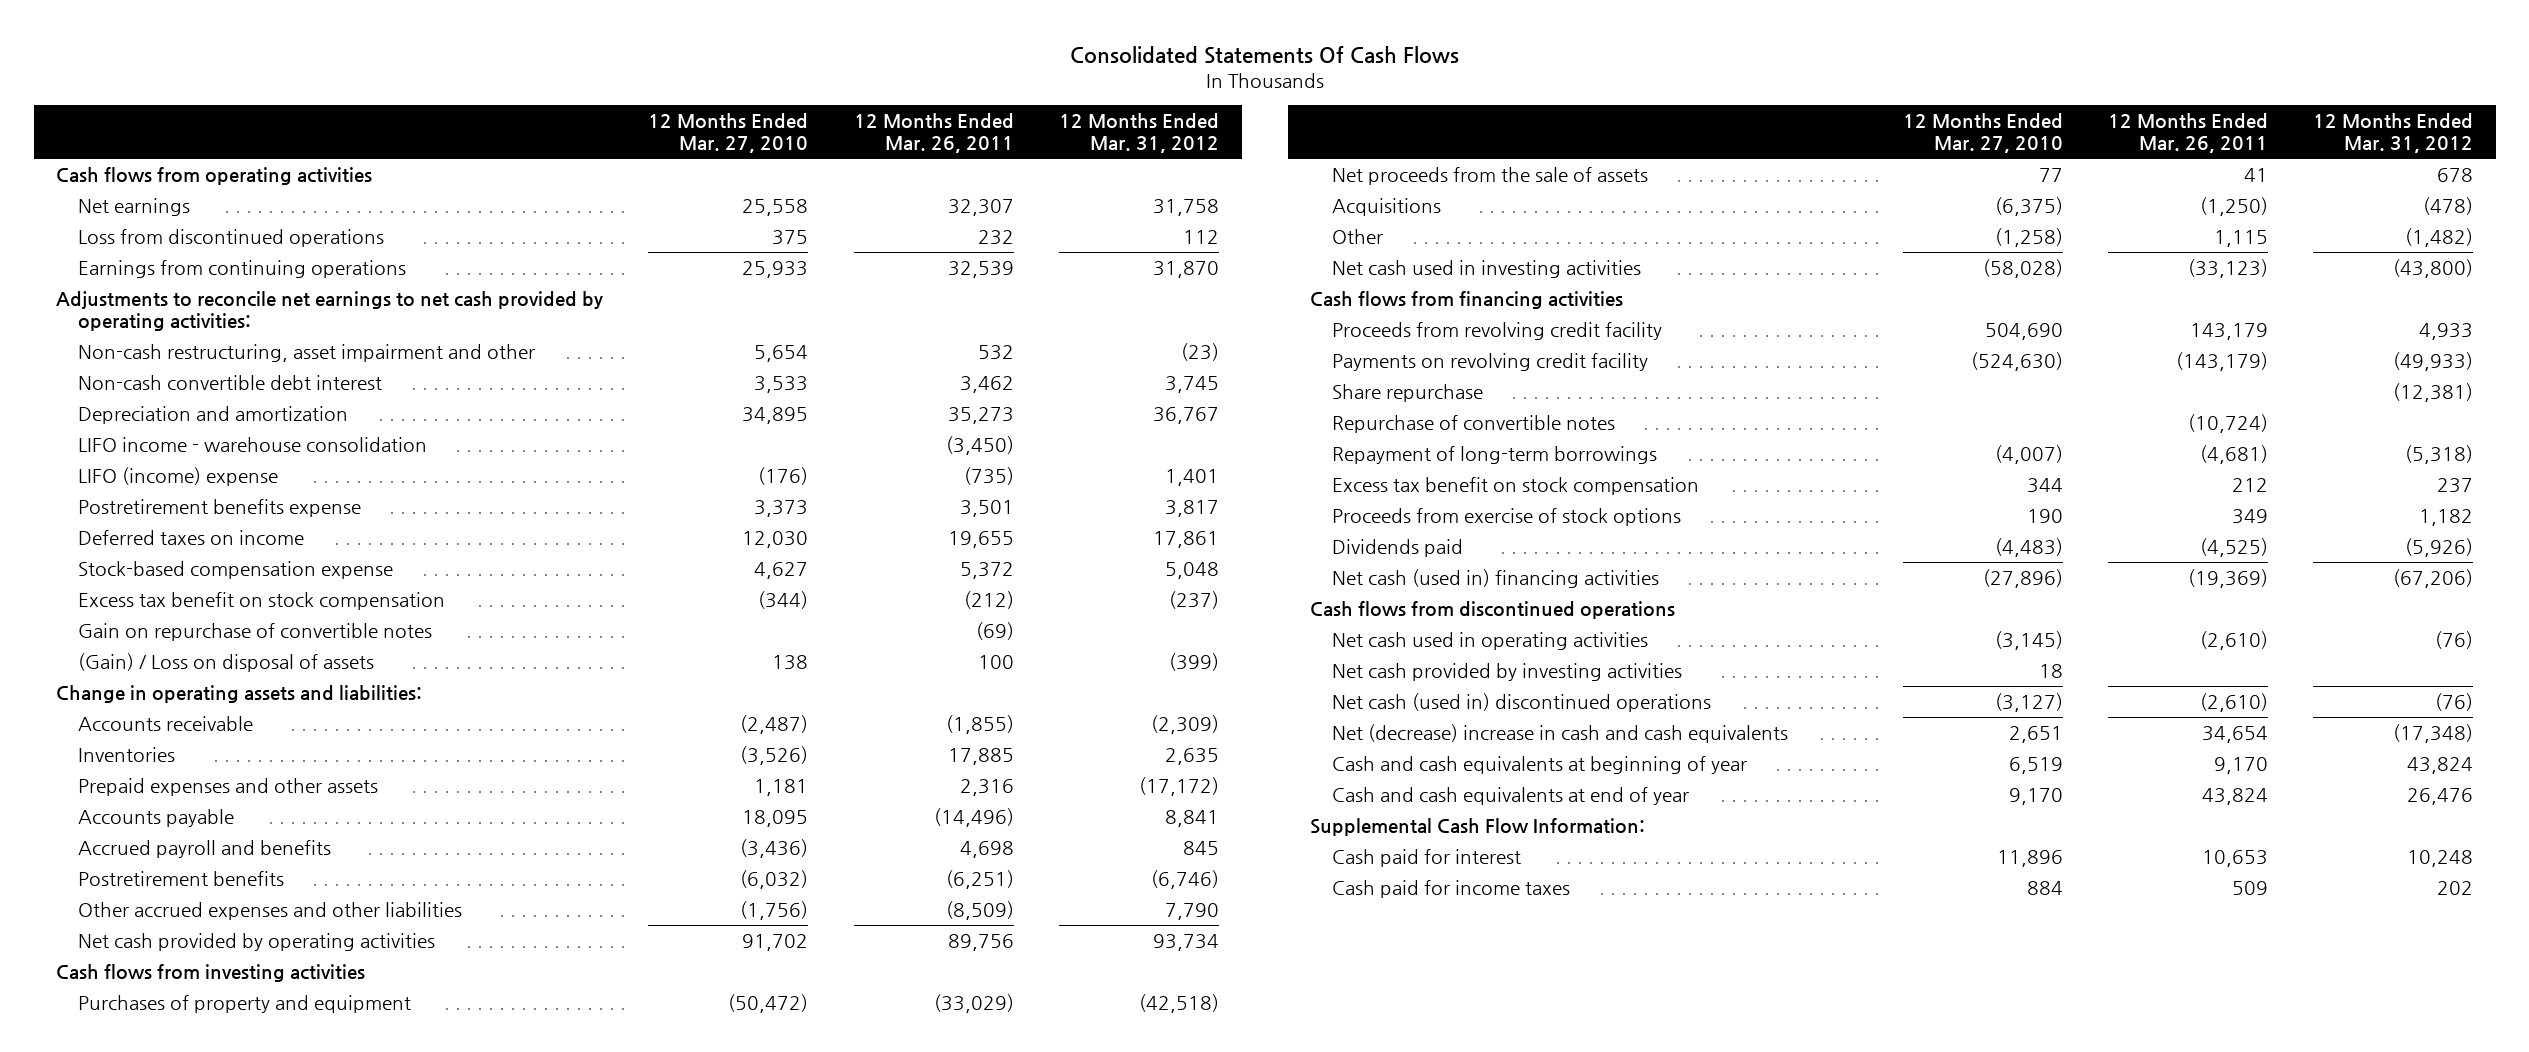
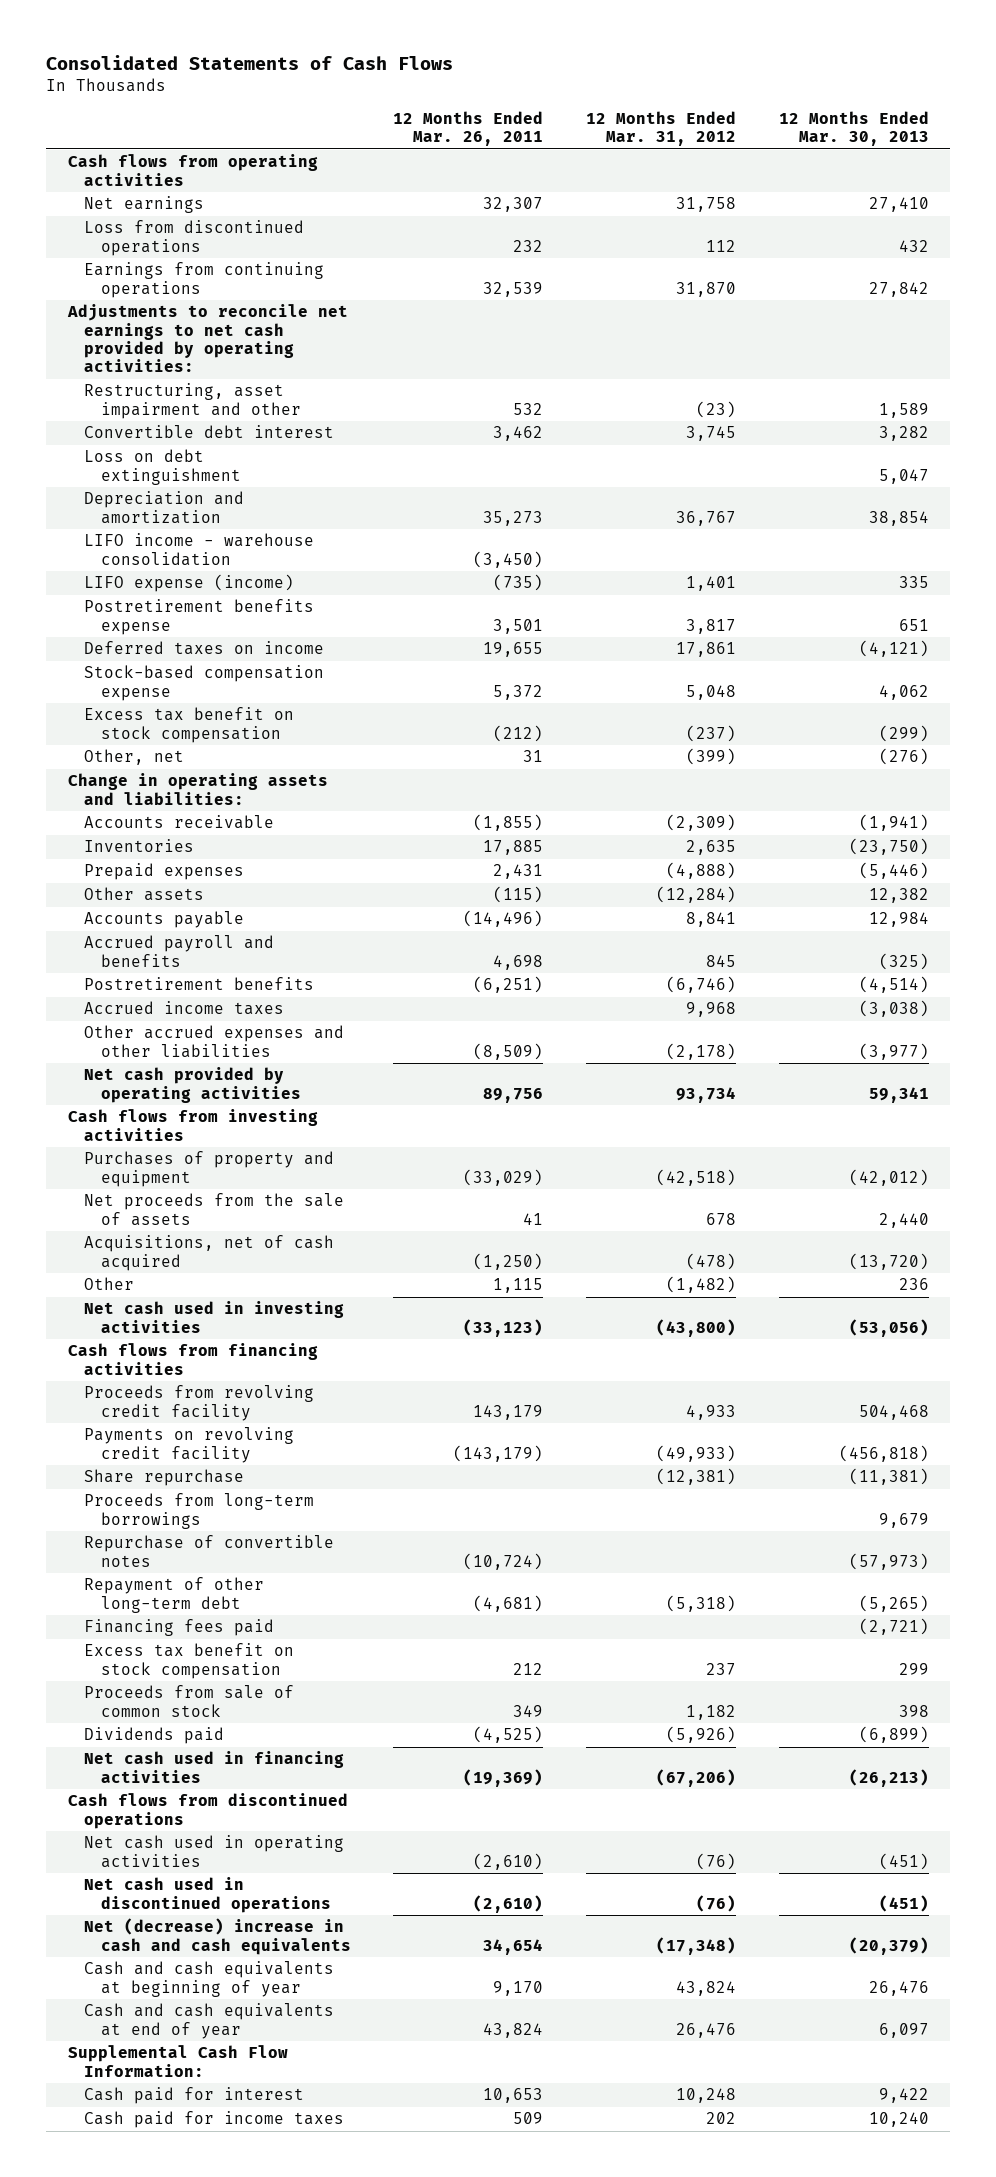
- Consolidated Statements Of Cash Flows
+ Consolidated Statements of Cash Flows
- | 12 Months Ended Mar. 27, 2010 | 12 Months Ended Mar. 26, 2011 | 12 Months Ended Mar. 31, 2012
+ | 12 Months Ended Mar. 26, 2011 | 12 Months Ended Mar. 31, 2012 | 12 Months Ended Mar. 30, 2013
- Non-cash restructuring, asset impairment and other | 5,654 | 532 | (23)
- Non-cash convertible debt interest | 3,533 | 3,462 | 3,745
+ Restructuring, asset impairment and other | 532 | (23) | 1,589
+ Convertible debt interest | 3,462 | 3,745 | 3,282
+ Loss on debt extinguishment | | | 5,047
- LIFO (income) expense | (176) | (735) | 1,401
+ LIFO expense (income) | (735) | 1,401 | 335
- Gain on repurchase of convertible notes | | (69) |
- (Gain) / Loss on disposal of assets | 138 | 100 | (399)
+ Other, net | 31 | (399) | (276)
- Prepaid expenses and other assets | 1,181 | 2,316 | (17,172)
+ Prepaid expenses | 2,431 | (4,888) | (5,446)
+ Other assets | (115) | (12,284) | 12,382
- Other accrued expenses and other liabilities | (1,756) | (8,509) | 7,790
+ Accrued income taxes | | 9,968 | (3,038)
+ Other accrued expenses and other liabilities | (8,509) | (2,178) | (3,977)
- Acquisitions | (6,375) | (1,250) | (478)
+ Acquisitions, net of cash acquired | (1,250) | (478) | (13,720)
+ Proceeds from long-term borrowings | | | 9,679
- Repayment of long-term borrowings | (4,007) | (4,681) | (5,318)
+ Repayment of other long-term debt | (4,681) | (5,318) | (5,265)
+ Financing fees paid | | | (2,721)
- Proceeds from exercise of stock options | 190 | 349 | 1,182
+ Proceeds from sale of common stock | 349 | 1,182 | 398
- Net cash (used in) financing activities | (27,896) | (19,369) | (67,206)
+ Net cash used in financing activities | (19,369) | (67,206) | (26,213)
- Net cash provided by investing activities | 18 | |
- Net cash (used in) discontinued operations | (3,127) | (2,610) | (76)
+ Net cash used in discontinued operations | (2,610) | (76) | (451)

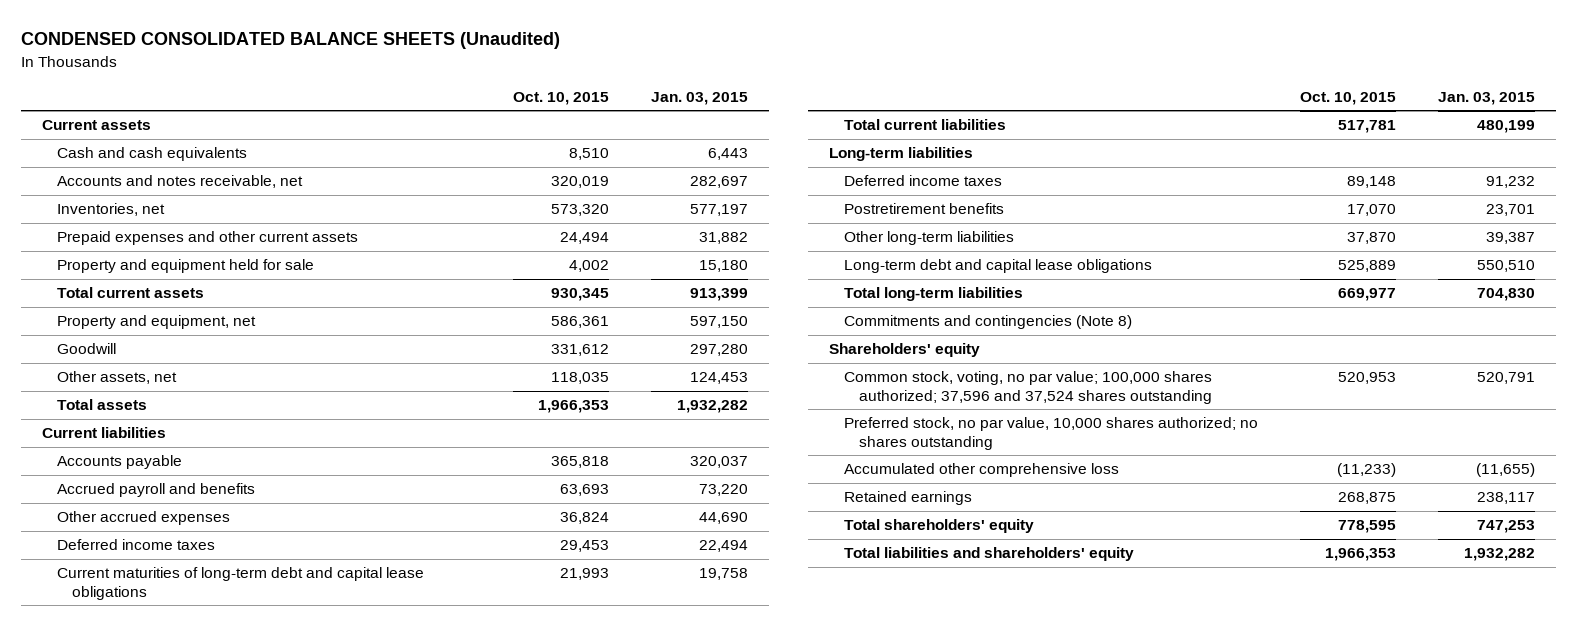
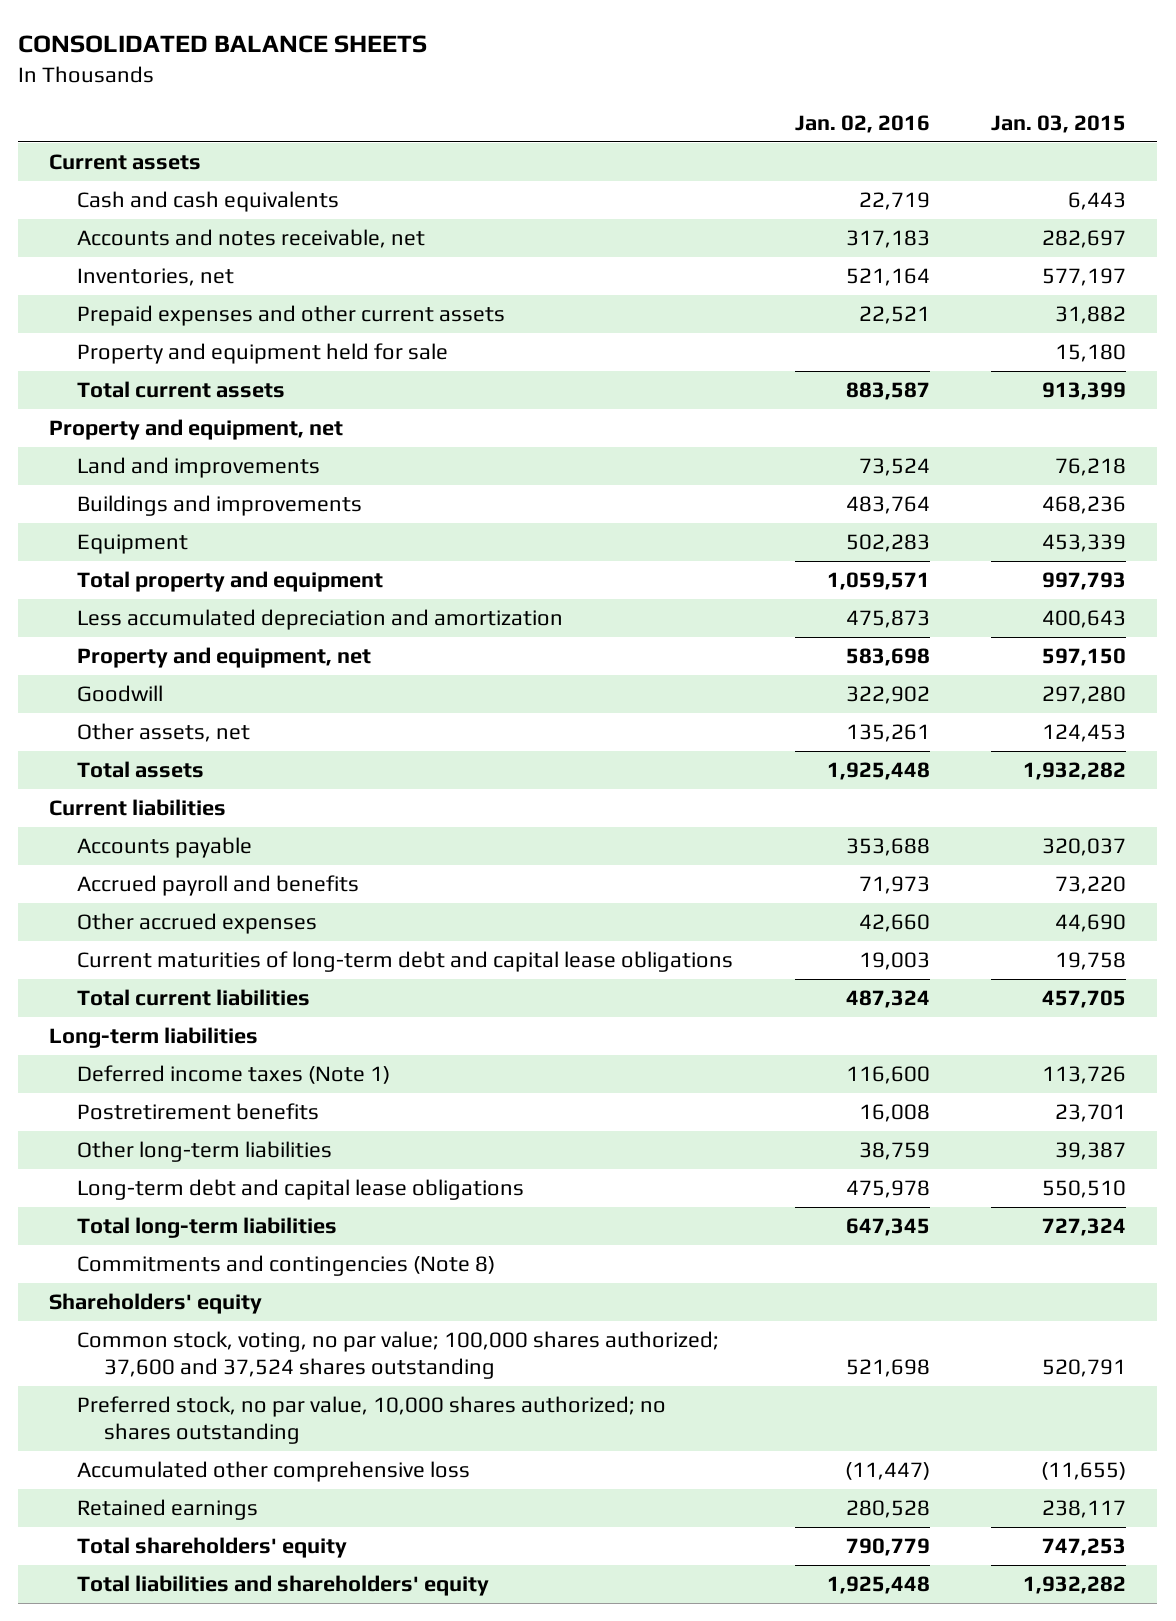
- CONDENSED CONSOLIDATED BALANCE SHEETS (Unaudited)
+ CONSOLIDATED BALANCE SHEETS
- | Oct. 10, 2015 | Jan. 03, 2015
+ | Jan. 02, 2016 | Jan. 03, 2015
+ Property and equipment, net
+ Land and improvements | 73,524 | 76,218
+ Buildings and improvements | 483,764 | 468,236
+ Equipment | 502,283 | 453,339
+ Total property and equipment | 1,059,571 | 997,793
+ Less accumulated depreciation and amortization | 475,873 | 400,643
- Deferred income taxes | 29,453 | 22,494
- Total current liabilities | 517,781 | 480,199
+ Total current liabilities | 487,324 | 457,705
- Deferred income taxes | 89,148 | 91,232
+ Deferred income taxes (Note 1) | 116,600 | 113,726
- Total long-term liabilities | 669,977 | 704,830
+ Total long-term liabilities | 647,345 | 727,324
- Common stock, voting, no par value; 100,000 shares authorized; 37,596 and 37,524 shares outstanding | 520,953 | 520,791
+ Common stock, voting, no par value; 100,000 shares authorized; 37,600 and 37,524 shares outstanding | 521,698 | 520,791

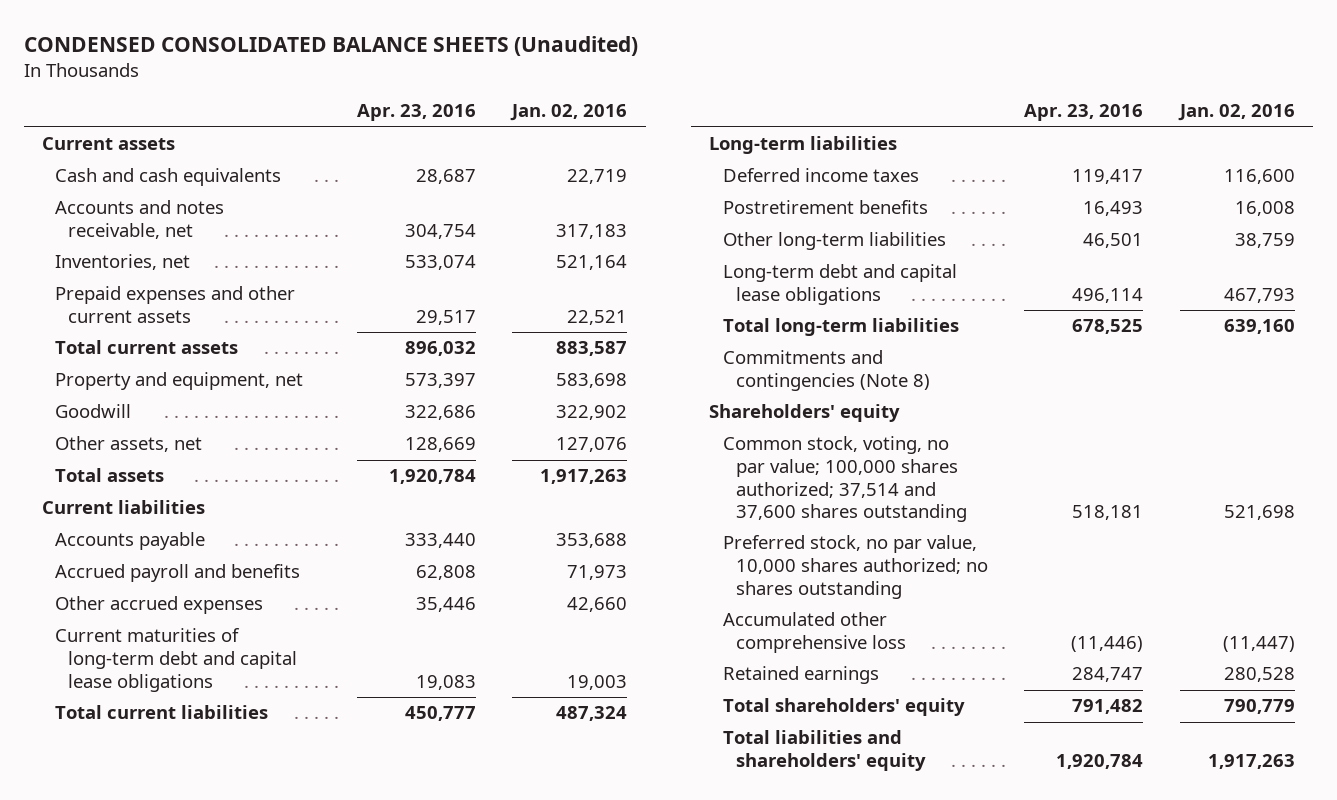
- CONSOLIDATED BALANCE SHEETS
+ CONDENSED CONSOLIDATED BALANCE SHEETS (Unaudited)
- | Jan. 02, 2016 | Jan. 03, 2015
+ | Apr. 23, 2016 | Jan. 02, 2016
- Property and equipment held for sale | | 15,180
- Property and equipment, net
- Land and improvements | 73,524 | 76,218
- Buildings and improvements | 483,764 | 468,236
- Equipment | 502,283 | 453,339
- Total property and equipment | 1,059,571 | 997,793
- Less accumulated depreciation and amortization | 475,873 | 400,643
- Other assets, net | 135,261 | 124,453
- Total assets | 1,925,448 | 1,932,282
+ Other assets, net | 128,669 | 127,076
+ Total assets | 1,920,784 | 1,917,263
- Deferred income taxes (Note 1) | 116,600 | 113,726
+ Deferred income taxes | 119,417 | 116,600
- Long-term debt and capital lease obligations | 475,978 | 550,510
- Total long-term liabilities | 647,345 | 727,324
+ Long-term debt and capital lease obligations | 496,114 | 467,793
+ Total long-term liabilities | 678,525 | 639,160
- Common stock, voting, no par value; 100,000 shares authorized; 37,600 and 37,524 shares outstanding | 521,698 | 520,791
+ Common stock, voting, no par value; 100,000 shares authorized; 37,514 and 37,600 shares outstanding | 518,181 | 521,698
- Total liabilities and shareholders' equity | 1,925,448 | 1,932,282
+ Total liabilities and shareholders' equity | 1,920,784 | 1,917,263

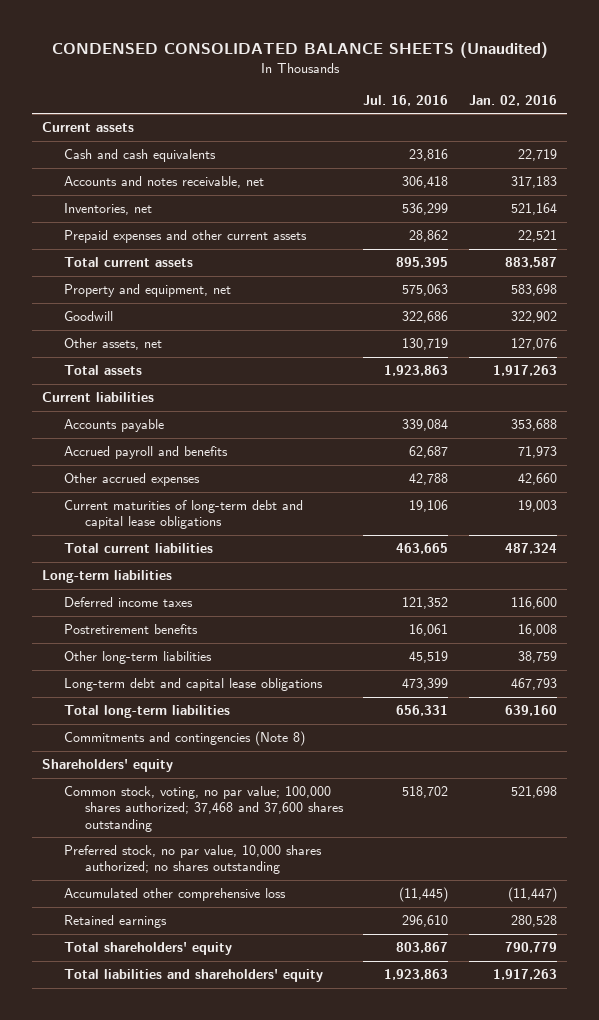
- | Apr. 23, 2016 | Jan. 02, 2016
+ | Jul. 16, 2016 | Jan. 02, 2016
- Common stock, voting, no par value; 100,000 shares authorized; 37,514 and 37,600 shares outstanding | 518,181 | 521,698
+ Common stock, voting, no par value; 100,000 shares authorized; 37,468 and 37,600 shares outstanding | 518,702 | 521,698

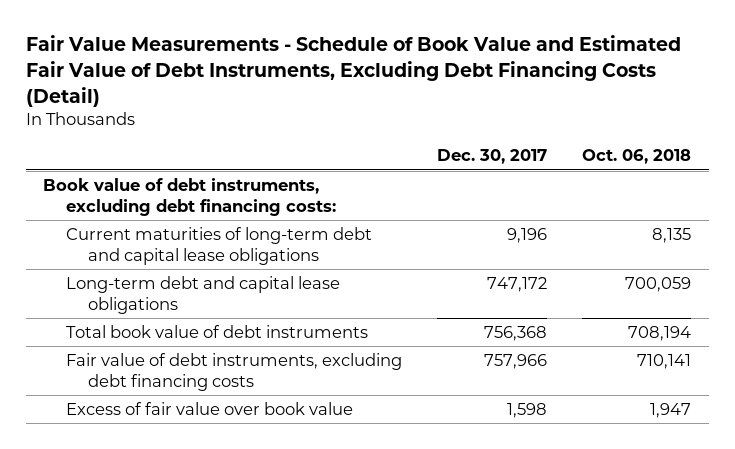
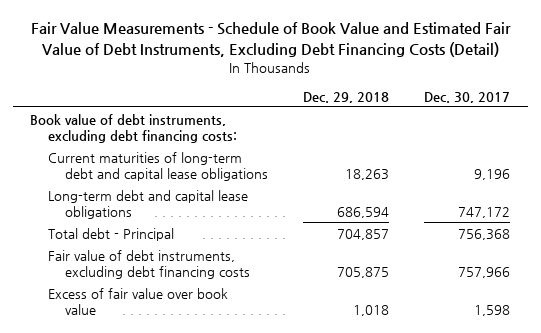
- | Dec. 30, 2017 | Oct. 06, 2018
+ | Dec. 29, 2018 | Dec. 30, 2017
- Total book value of debt instruments | 756,368 | 708,194
+ Total debt - Principal | 704,857 | 756,368

